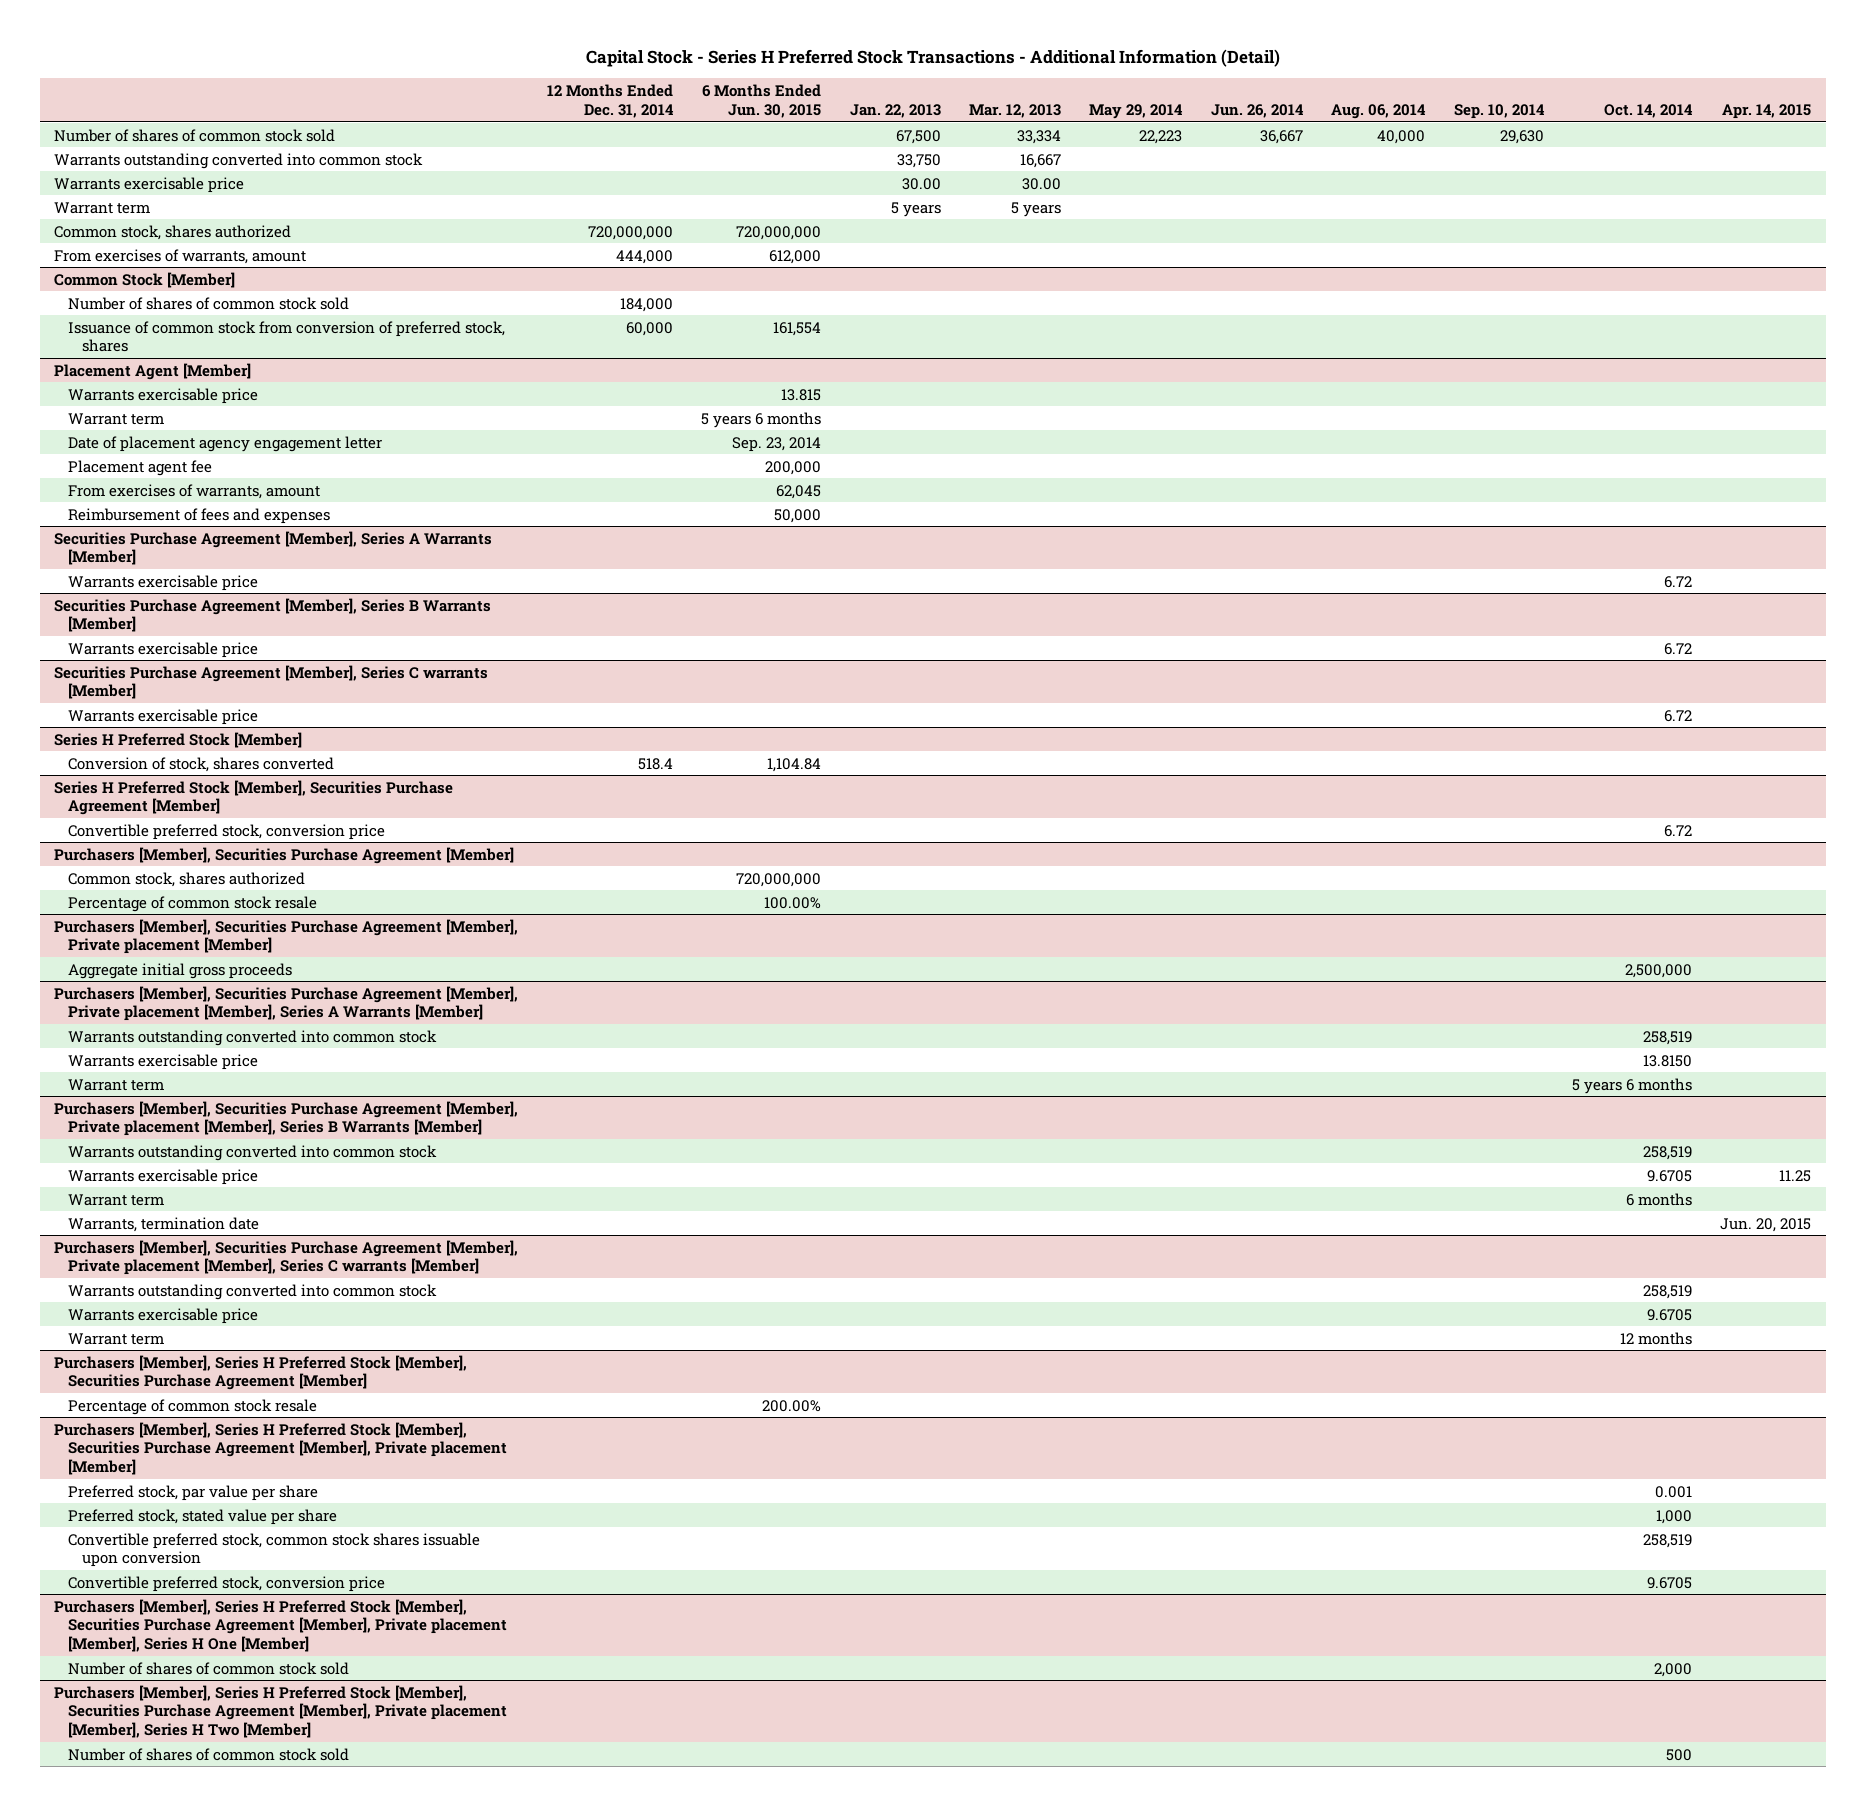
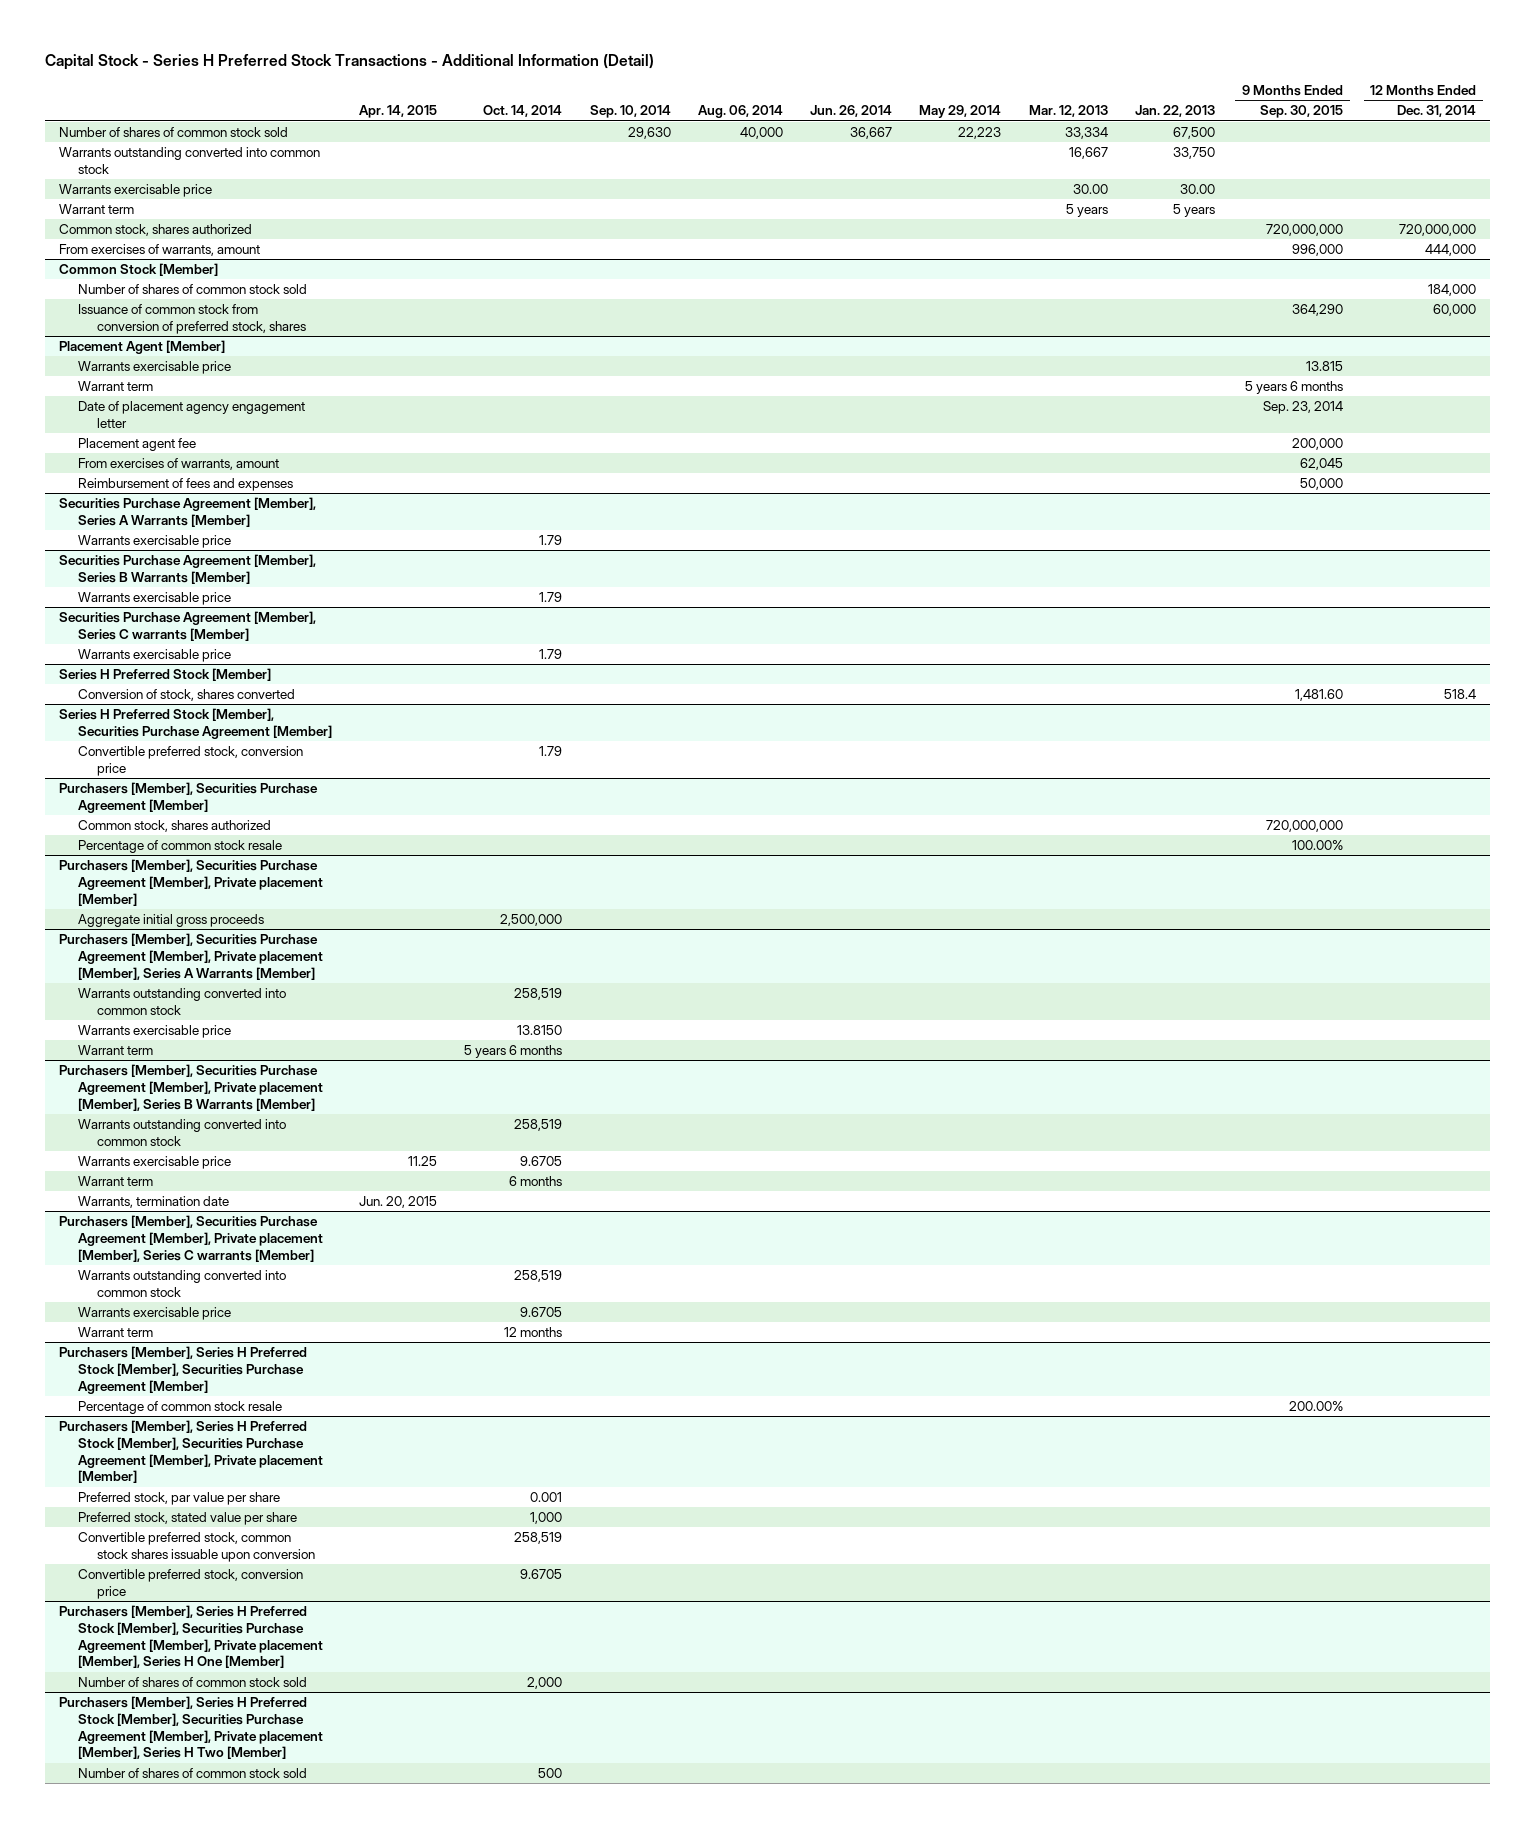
- | 12 Months Ended Dec. 31, 2014 | 6 Months Ended Jun. 30, 2015 | Jan. 22, 2013 | Mar. 12, 2013 | May 29, 2014 | Jun. 26, 2014 | Aug. 06, 2014 | Sep. 10, 2014 | Oct. 14, 2014 | Apr. 14, 2015
+ | Apr. 14, 2015 | Oct. 14, 2014 | Sep. 10, 2014 | Aug. 06, 2014 | Jun. 26, 2014 | May 29, 2014 | Mar. 12, 2013 | Jan. 22, 2013 | 9 Months Ended Sep. 30, 2015 | 12 Months Ended Dec. 31, 2014
@ Securities Purchase Agreement [Member], Series A Warrants [Member]
- Warrants exercisable price | | | | | | | | | 6.72 |
+ Warrants exercisable price | | 1.79 | | | | | | | |
@ Securities Purchase Agreement [Member], Series B Warrants [Member]
- Warrants exercisable price | | | | | | | | | 6.72 |
+ Warrants exercisable price | | 1.79 | | | | | | | |
@ Securities Purchase Agreement [Member], Series C warrants [Member]
- Warrants exercisable price | | | | | | | | | 6.72 |
+ Warrants exercisable price | | 1.79 | | | | | | | |
@ Series H Preferred Stock [Member], Securities Purchase Agreement [Member]
- Convertible preferred stock, conversion price | | | | | | | | | 6.72 |
+ Convertible preferred stock, conversion price | | 1.79 | | | | | | | |

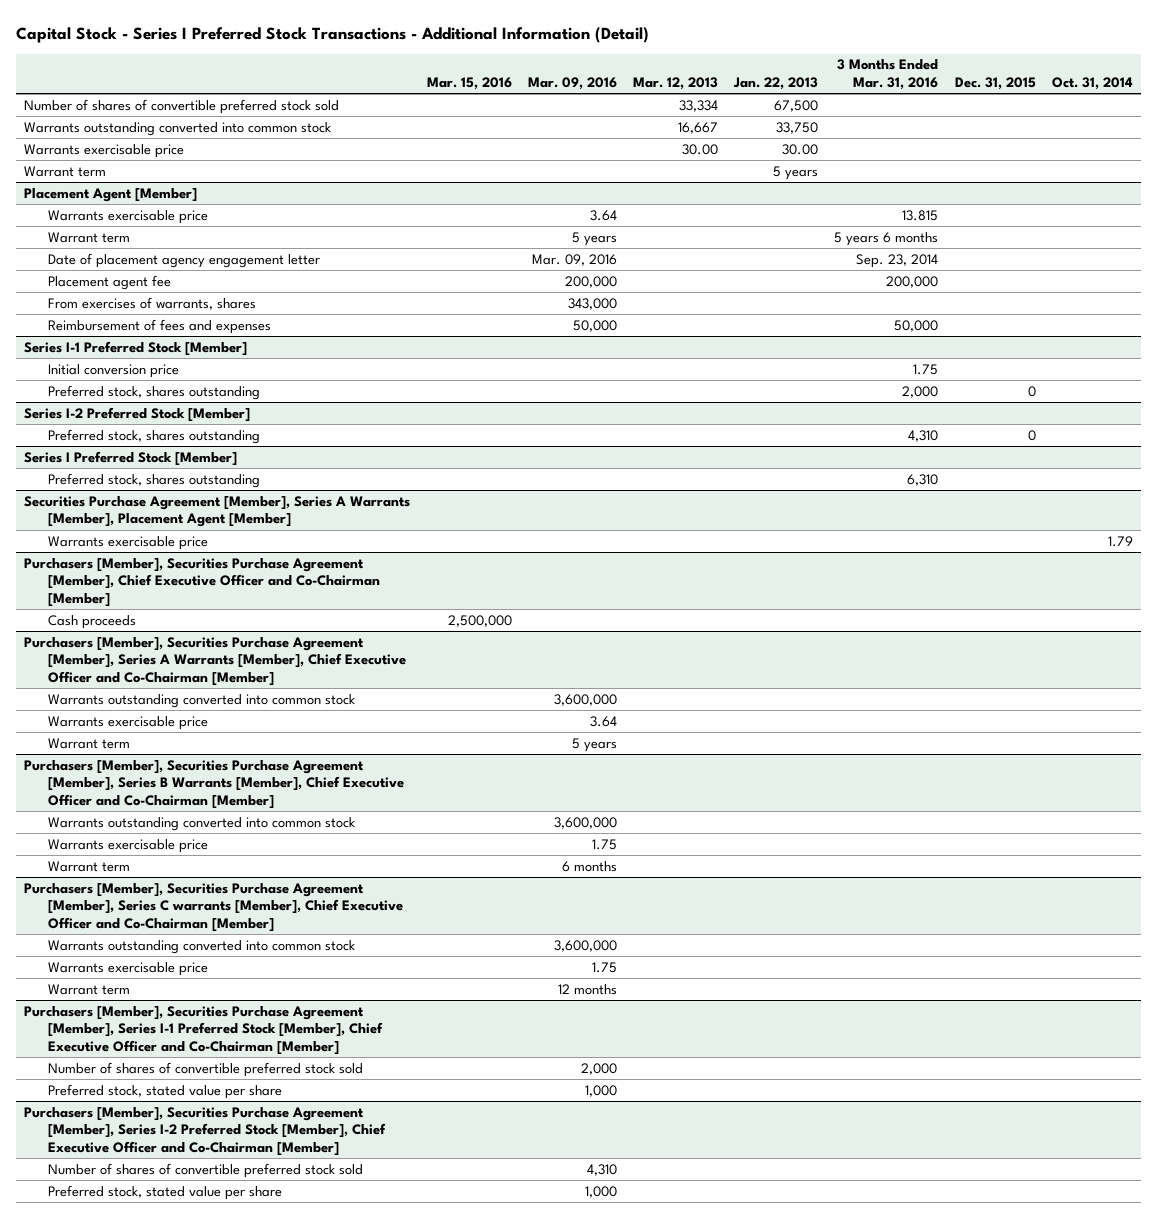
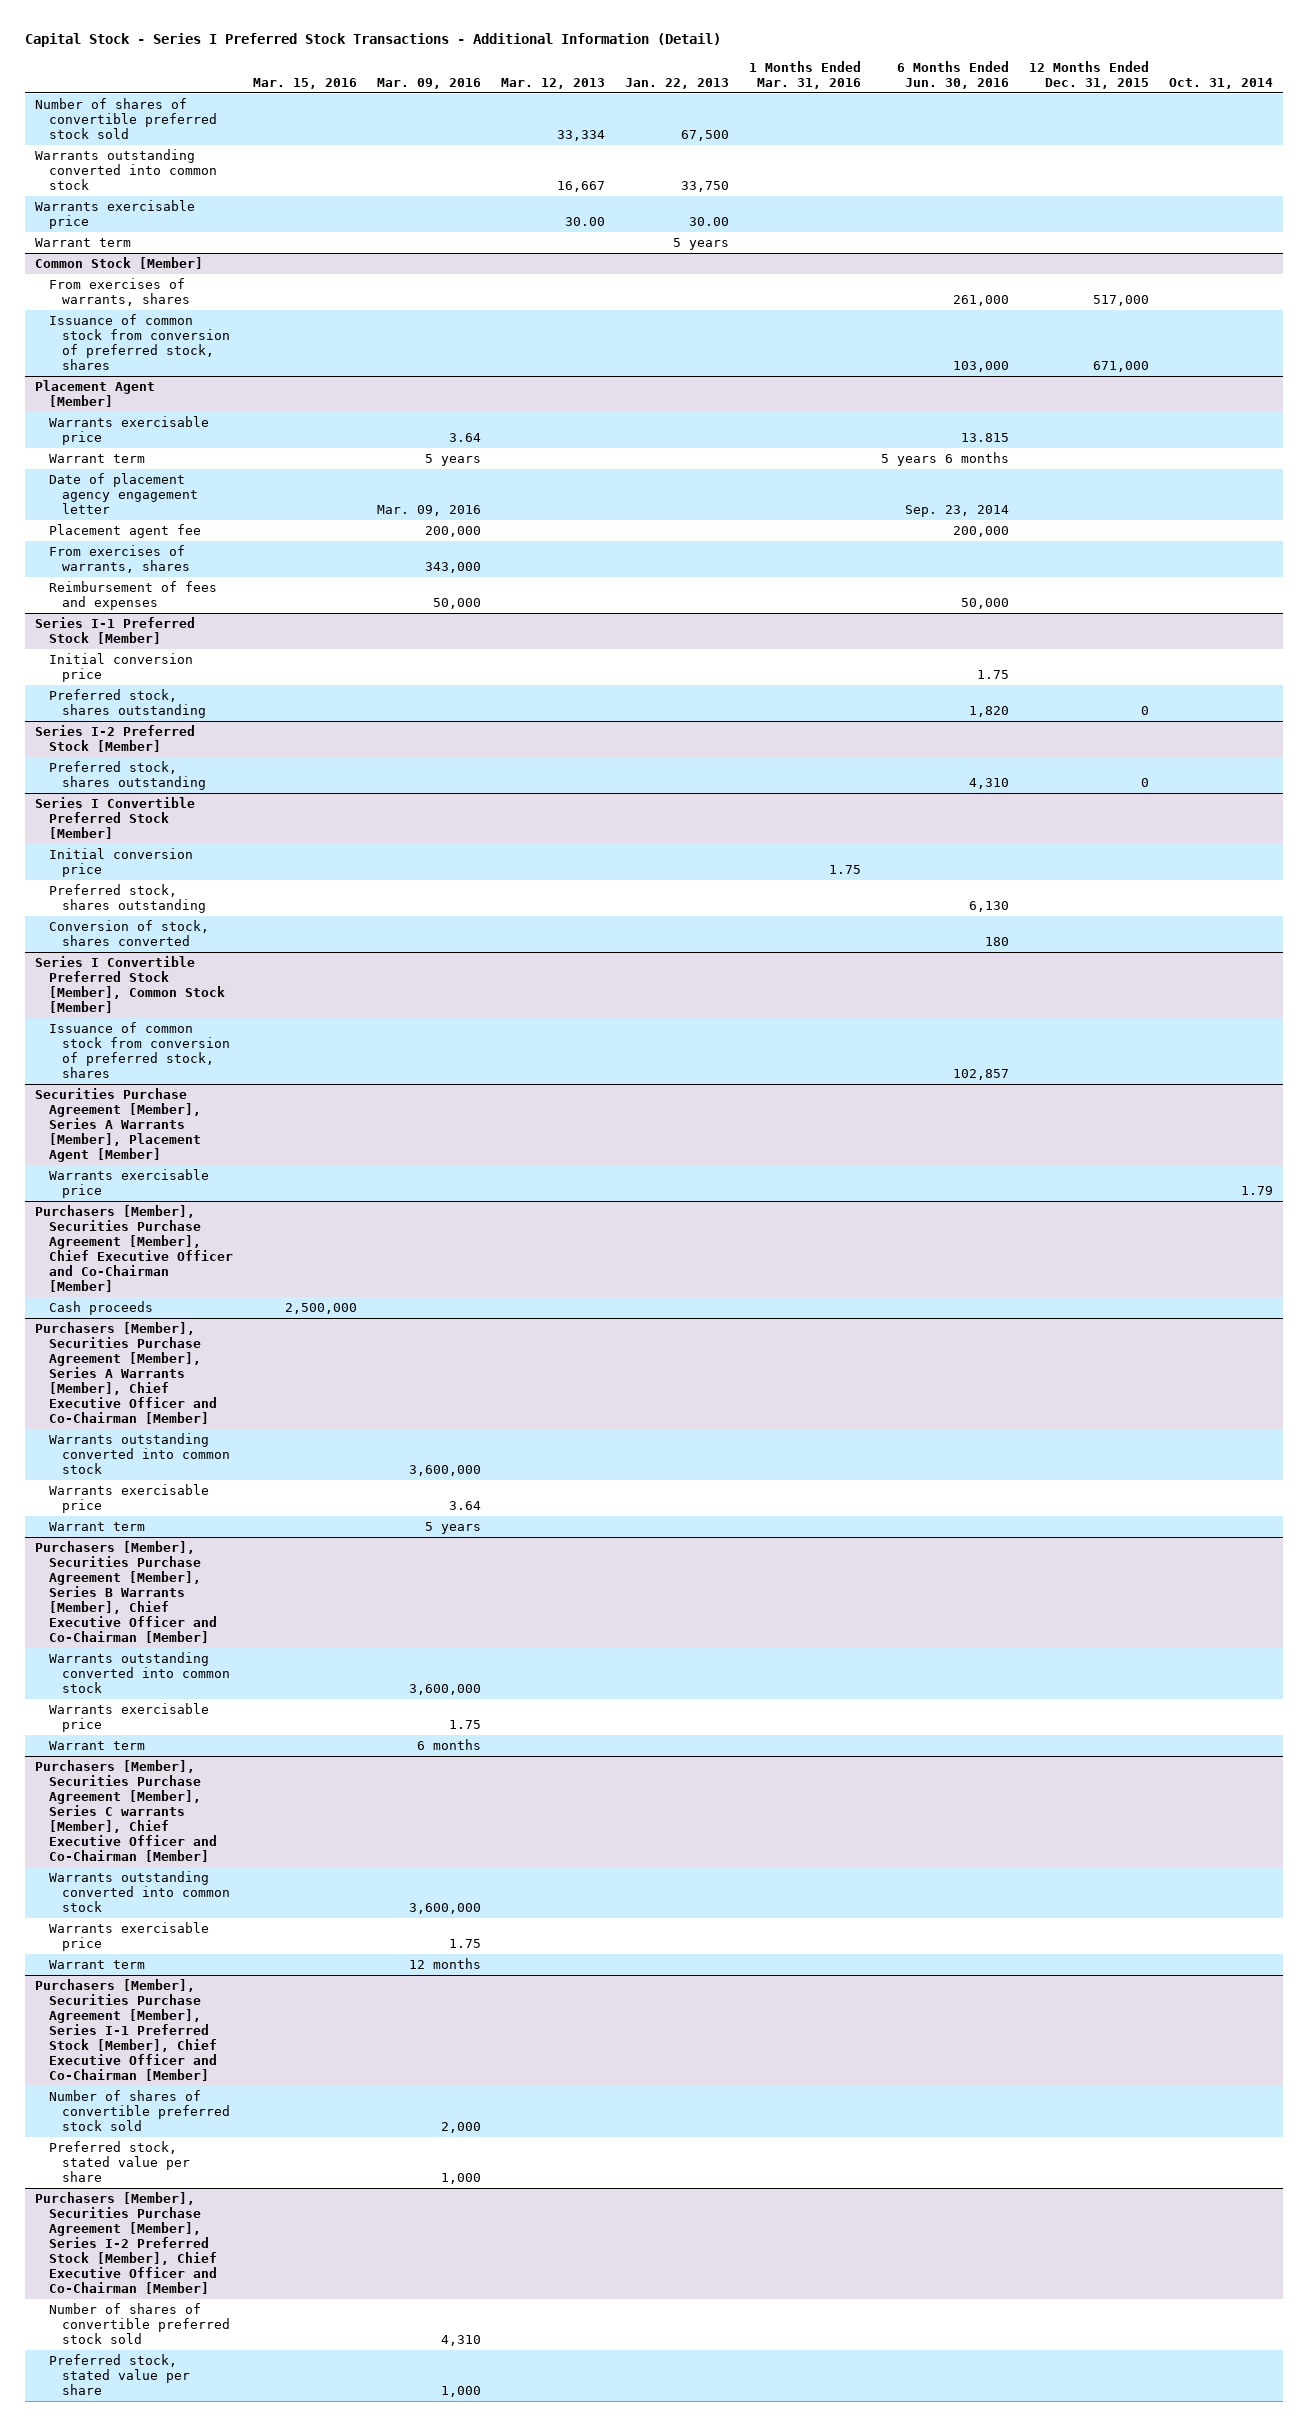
- | Mar. 15, 2016 | Mar. 09, 2016 | Mar. 12, 2013 | Jan. 22, 2013 | 3 Months Ended Mar. 31, 2016 | Dec. 31, 2015 | Oct. 31, 2014
+ | Mar. 15, 2016 | Mar. 09, 2016 | Mar. 12, 2013 | Jan. 22, 2013 | 1 Months Ended Mar. 31, 2016 | 6 Months Ended Jun. 30, 2016 | 12 Months Ended Dec. 31, 2015 | Oct. 31, 2014
+ Common Stock [Member]
+ From exercises of warrants, shares | | | | | | 261,000 | 517,000 |
+ Issuance of common stock from conversion of preferred stock, shares | | | | | | 103,000 | 671,000 |
- Series I Preferred Stock [Member]
+ Series I Convertible Preferred Stock [Member]
+ Initial conversion price | | | | | 1.75 | | |
+ Conversion of stock, shares converted | | | | | | 180 | |
+ Series I Convertible Preferred Stock [Member], Common Stock [Member]
+ Issuance of common stock from conversion of preferred stock, shares | | | | | | 102,857 | |

